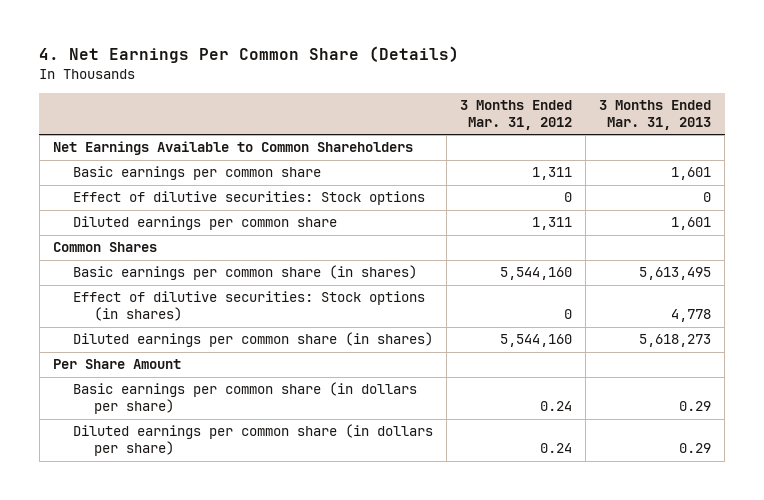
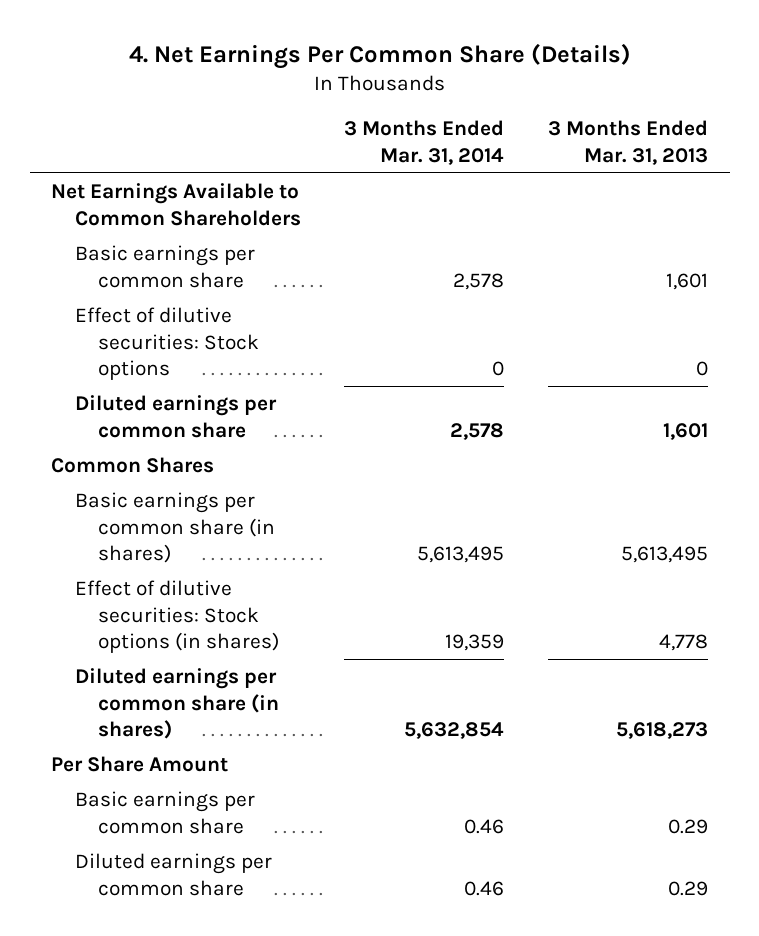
- | 3 Months Ended Mar. 31, 2012 | 3 Months Ended Mar. 31, 2013
+ | 3 Months Ended Mar. 31, 2014 | 3 Months Ended Mar. 31, 2013
- Basic earnings per common share (in dollars per share) | 0.24 | 0.29
- Diluted earnings per common share (in dollars per share) | 0.24 | 0.29
+ Basic earnings per common share | 0.46 | 0.29
+ Diluted earnings per common share | 0.46 | 0.29

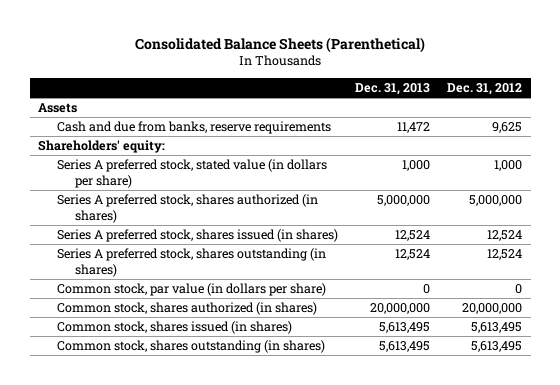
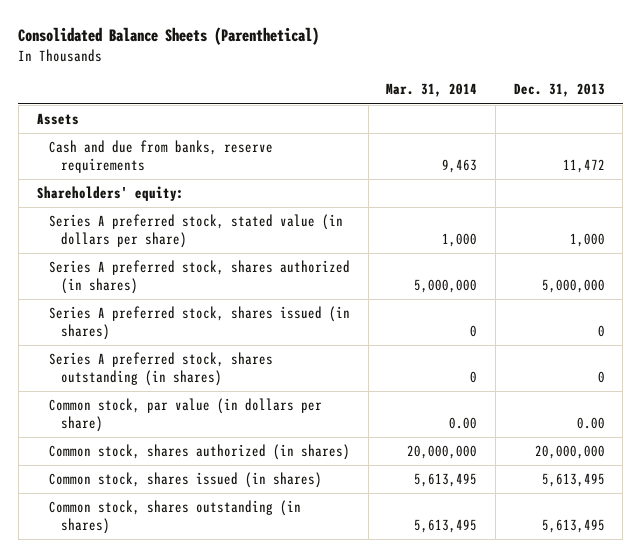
- | Dec. 31, 2013 | Dec. 31, 2012
+ | Mar. 31, 2014 | Dec. 31, 2013
- Series A preferred stock, shares issued (in shares) | 12,524 | 12,524
- Series A preferred stock, shares outstanding (in shares) | 12,524 | 12,524
- Common stock, par value (in dollars per share) | 0 | 0
+ Series A preferred stock, shares issued (in shares) | 0 | 0
+ Series A preferred stock, shares outstanding (in shares) | 0 | 0
+ Common stock, par value (in dollars per share) | 0.00 | 0.00

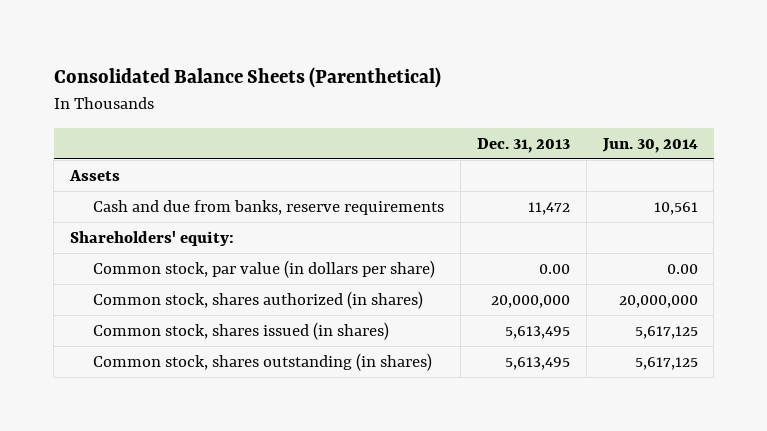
- | Mar. 31, 2014 | Dec. 31, 2013
+ | Dec. 31, 2013 | Jun. 30, 2014
- Series A preferred stock, stated value (in dollars per share) | 1,000 | 1,000
- Series A preferred stock, shares authorized (in shares) | 5,000,000 | 5,000,000
- Series A preferred stock, shares issued (in shares) | 0 | 0
- Series A preferred stock, shares outstanding (in shares) | 0 | 0

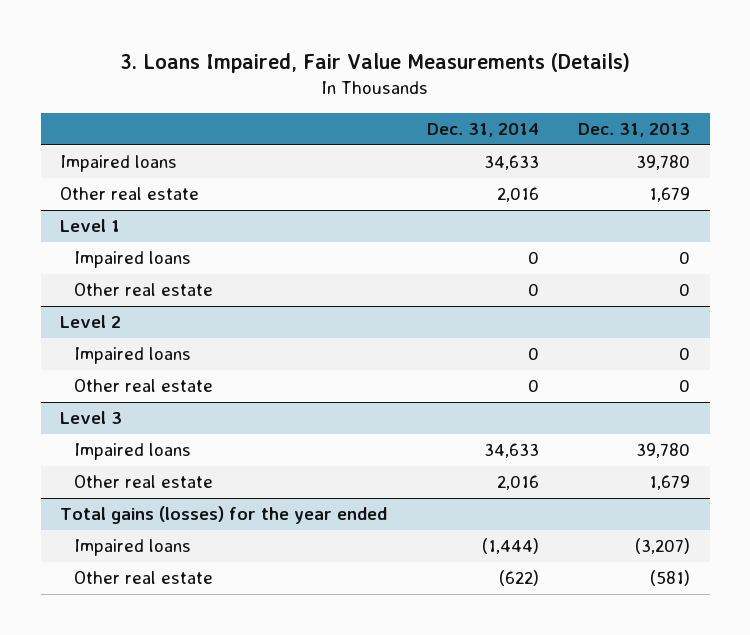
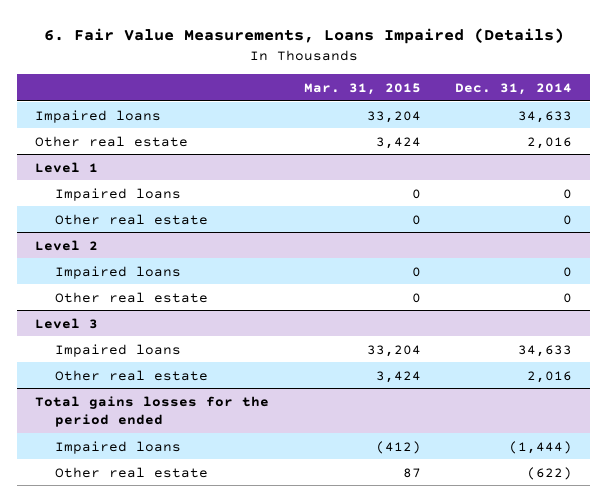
- 3. Loans Impaired, Fair Value Measurements (Details)
+ 6. Fair Value Measurements, Loans Impaired (Details)
- | Dec. 31, 2014 | Dec. 31, 2013
+ | Mar. 31, 2015 | Dec. 31, 2014
- Total gains (losses) for the year ended
+ Total gains losses for the period ended

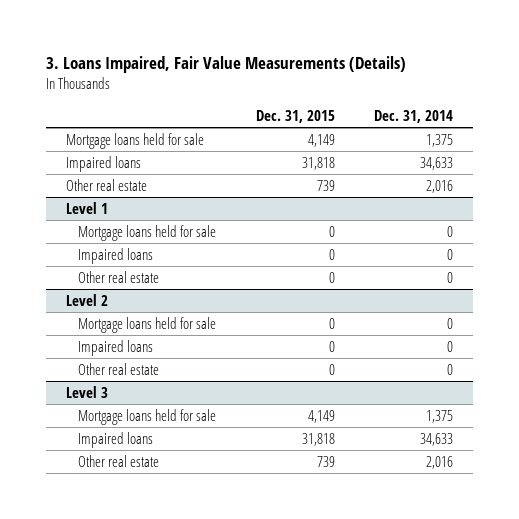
- 6. Fair Value Measurements, Loans Impaired (Details)
+ 3. Loans Impaired, Fair Value Measurements (Details)
- | Mar. 31, 2015 | Dec. 31, 2014
+ | Dec. 31, 2015 | Dec. 31, 2014
+ Mortgage loans held for sale | 4,149 | 1,375
@ Level 1
+ Mortgage loans held for sale | 0 | 0
@ Level 2
+ Mortgage loans held for sale | 0 | 0
@ Level 3
+ Mortgage loans held for sale | 4,149 | 1,375
- Total gains losses for the period ended
- Impaired loans | (412) | (1,444)
- Other real estate | 87 | (622)

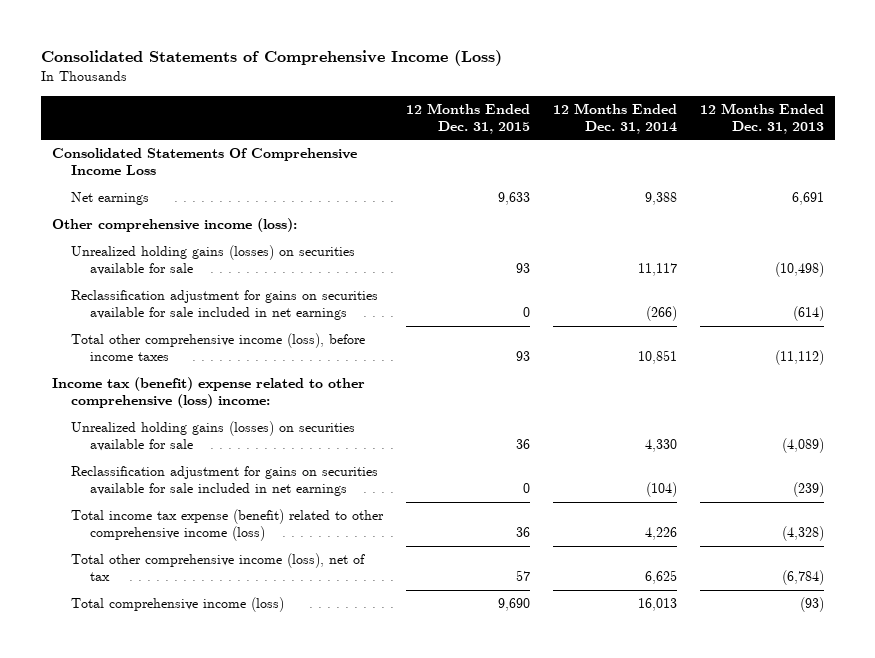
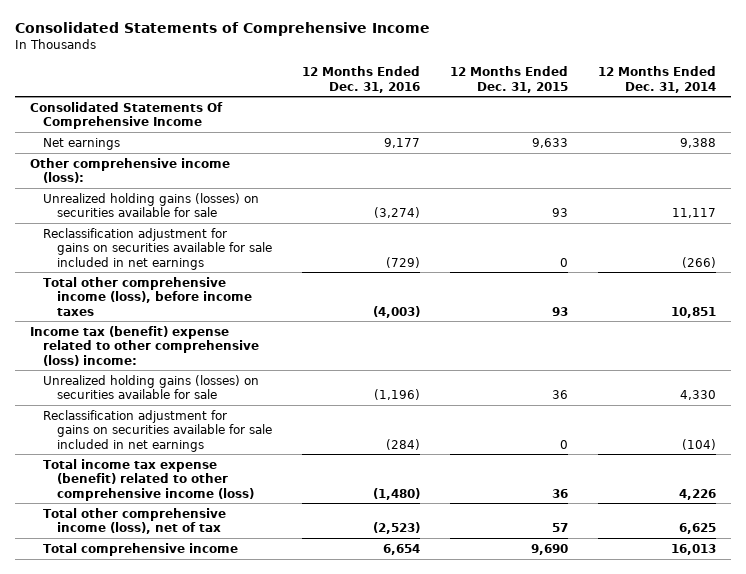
- Consolidated Statements of Comprehensive Income (Loss)
+ Consolidated Statements of Comprehensive Income
- | 12 Months Ended Dec. 31, 2015 | 12 Months Ended Dec. 31, 2014 | 12 Months Ended Dec. 31, 2013
+ | 12 Months Ended Dec. 31, 2016 | 12 Months Ended Dec. 31, 2015 | 12 Months Ended Dec. 31, 2014
- Consolidated Statements Of Comprehensive Income Loss
+ Consolidated Statements Of Comprehensive Income
- Total comprehensive income (loss) | 9,690 | 16,013 | (93)
+ Total comprehensive income | 6,654 | 9,690 | 16,013

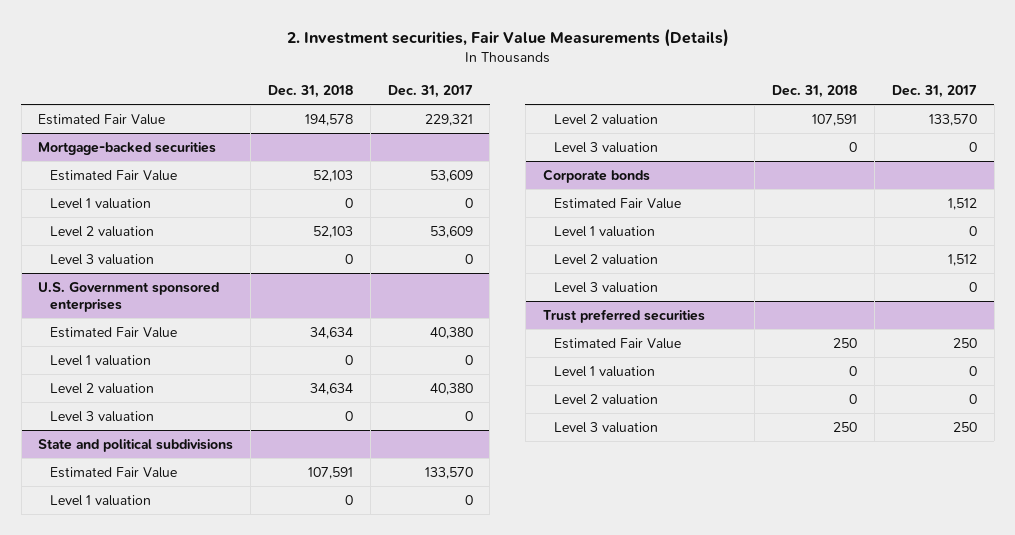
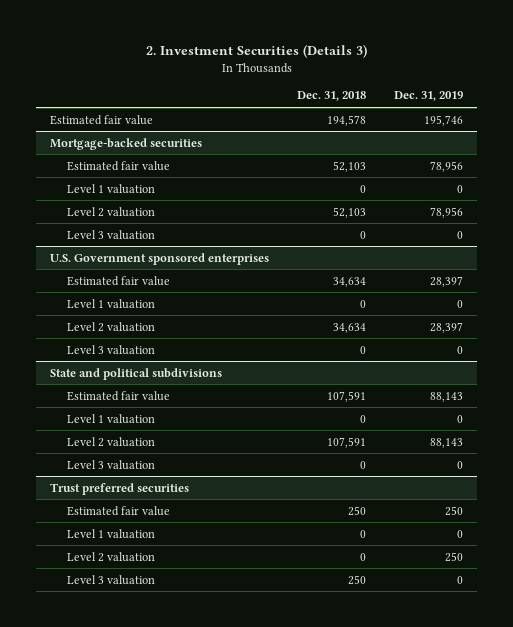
- 2. Investment securities, Fair Value Measurements (Details)
+ 2. Investment Securities (Details 3)
- | Dec. 31, 2018 | Dec. 31, 2017
+ | Dec. 31, 2018 | Dec. 31, 2019
- Estimated Fair Value | 194,578 | 229,321
+ Estimated fair value | 194,578 | 195,746
@ Mortgage-backed securities
- Estimated Fair Value | 52,103 | 53,609
+ Estimated fair value | 52,103 | 78,956
@ U.S. Government sponsored enterprises
- Estimated Fair Value | 34,634 | 40,380
+ Estimated fair value | 34,634 | 28,397
@ State and political subdivisions
- Estimated Fair Value | 107,591 | 133,570
+ Estimated fair value | 107,591 | 88,143
- Corporate bonds
- Estimated Fair Value | | 1,512
- Level 1 valuation | | 0
- Level 2 valuation | | 1,512
- Level 3 valuation | | 0
@ Trust preferred securities
- Estimated Fair Value | 250 | 250
+ Estimated fair value | 250 | 250

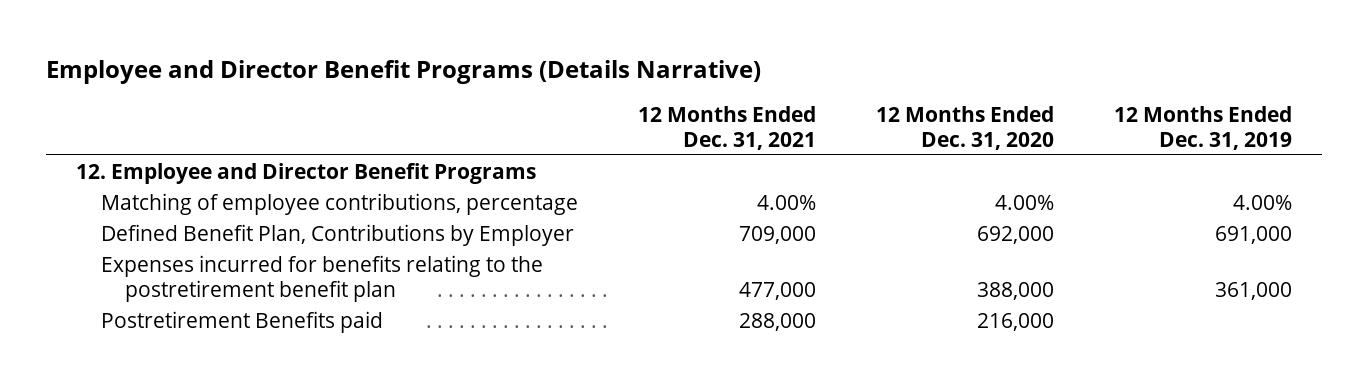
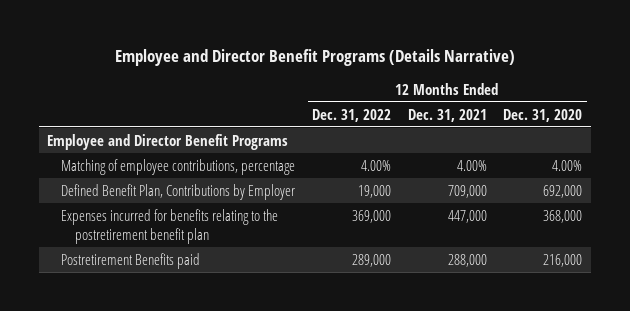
- | 12 Months Ended Dec. 31, 2021 | 12 Months Ended Dec. 31, 2020 | 12 Months Ended Dec. 31, 2019
+ | 12 Months Ended Dec. 31, 2022 | 12 Months Ended Dec. 31, 2021 | 12 Months Ended Dec. 31, 2020
- 12. Employee and Director Benefit Programs
+ Employee and Director Benefit Programs
- Expenses incurred for benefits relating to the postretirement benefit plan | 477,000 | 388,000 | 361,000
+ Expenses incurred for benefits relating to the postretirement benefit plan | 369,000 | 447,000 | 368,000

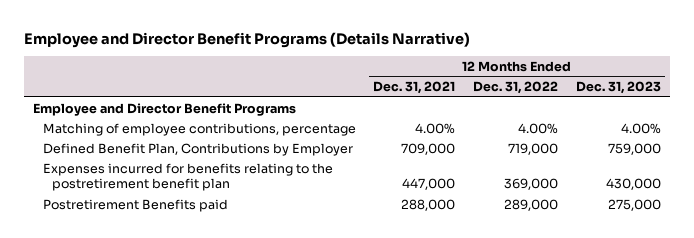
- | 12 Months Ended Dec. 31, 2022 | 12 Months Ended Dec. 31, 2021 | 12 Months Ended Dec. 31, 2020
+ | 12 Months Ended Dec. 31, 2021 | 12 Months Ended Dec. 31, 2022 | 12 Months Ended Dec. 31, 2023
- Defined Benefit Plan, Contributions by Employer | 19,000 | 709,000 | 692,000
+ Defined Benefit Plan, Contributions by Employer | 709,000 | 719,000 | 759,000

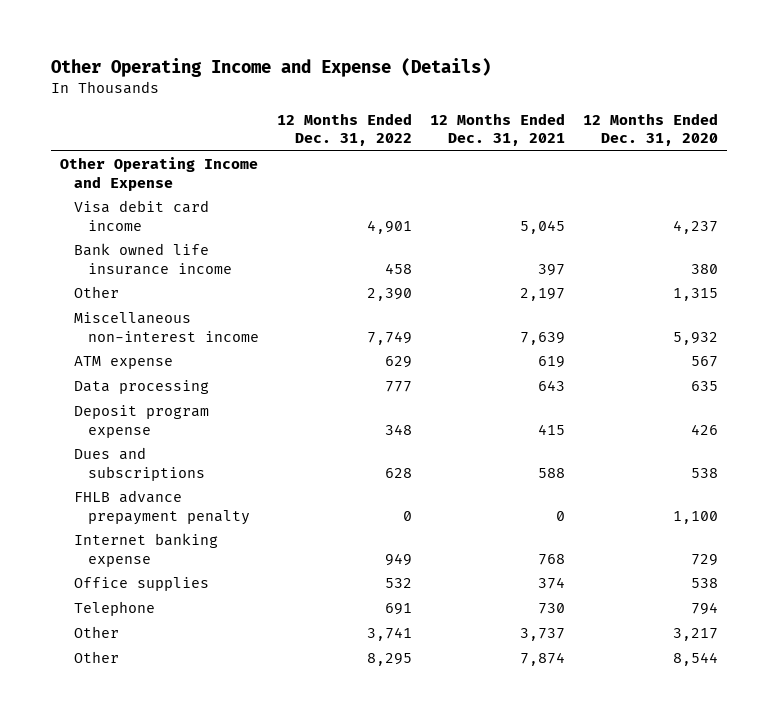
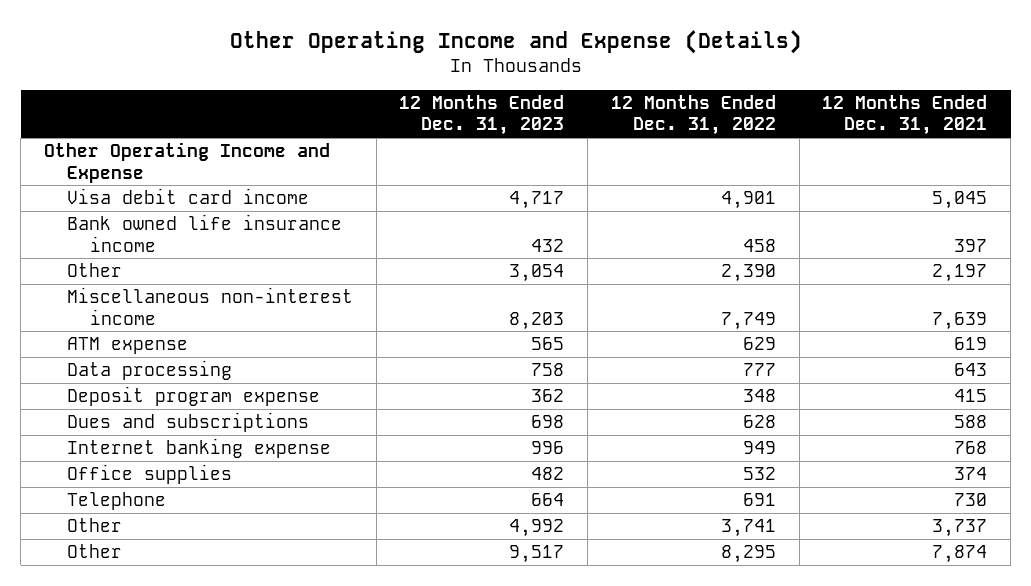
- | 12 Months Ended Dec. 31, 2022 | 12 Months Ended Dec. 31, 2021 | 12 Months Ended Dec. 31, 2020
+ | 12 Months Ended Dec. 31, 2023 | 12 Months Ended Dec. 31, 2022 | 12 Months Ended Dec. 31, 2021
- FHLB advance prepayment penalty | 0 | 0 | 1,100

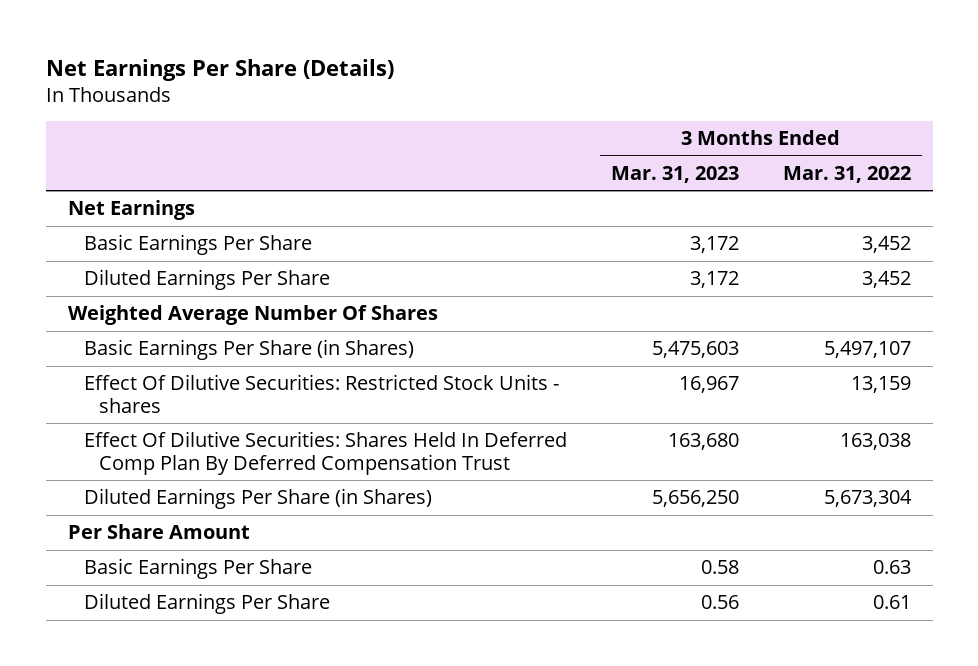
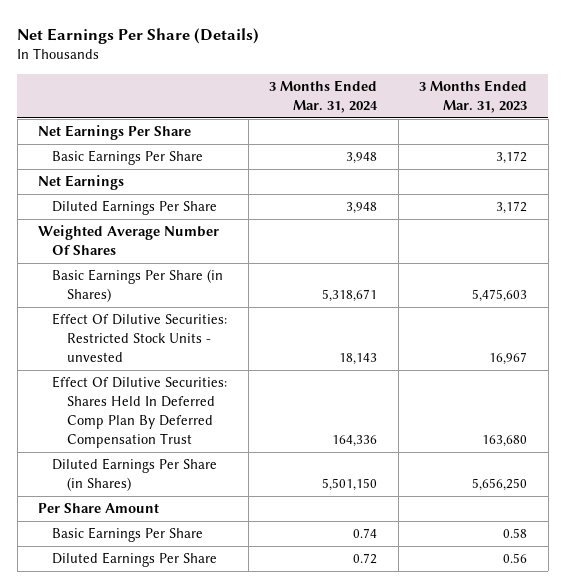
- | 3 Months Ended Mar. 31, 2023 | 3 Months Ended Mar. 31, 2022
+ | 3 Months Ended Mar. 31, 2024 | 3 Months Ended Mar. 31, 2023
+ Net Earnings Per Share
moved down: Net Earnings
- Effect Of Dilutive Securities: Restricted Stock Units - shares | 16,967 | 13,159
+ Effect Of Dilutive Securities: Restricted Stock Units - unvested | 18,143 | 16,967

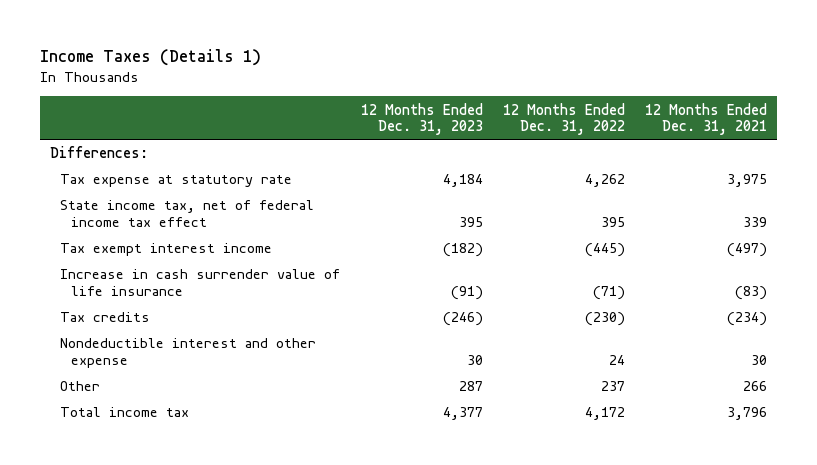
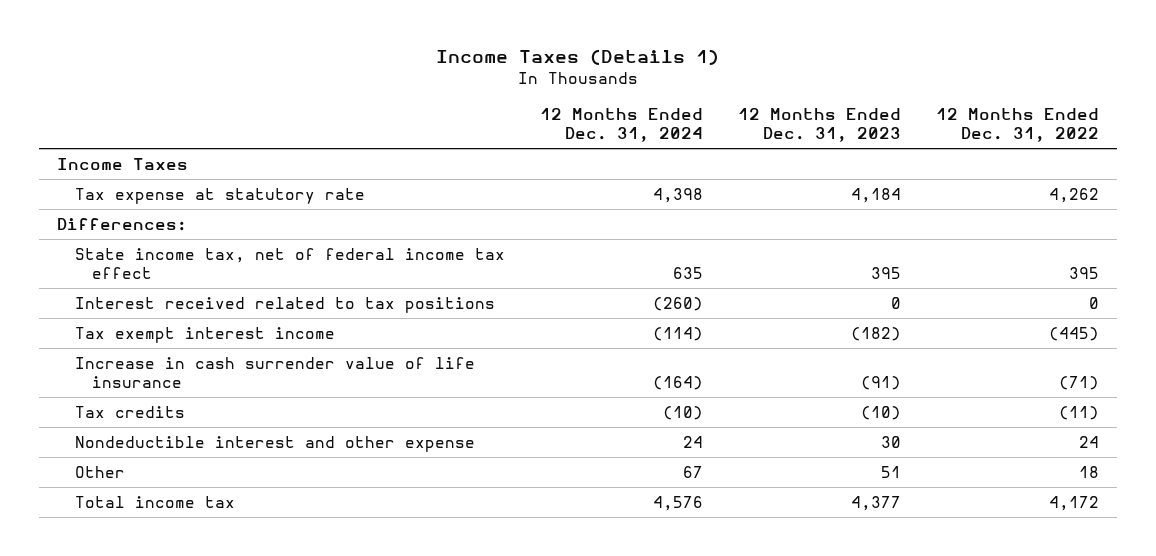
- | 12 Months Ended Dec. 31, 2023 | 12 Months Ended Dec. 31, 2022 | 12 Months Ended Dec. 31, 2021
+ | 12 Months Ended Dec. 31, 2024 | 12 Months Ended Dec. 31, 2023 | 12 Months Ended Dec. 31, 2022
+ Income Taxes
moved down: Differences:
+ Interest received related to tax positions | (260) | 0 | 0
- Tax credits | (246) | (230) | (234)
+ Tax credits | (10) | (10) | (11)
- Other | 287 | 237 | 266
+ Other | 67 | 51 | 18

